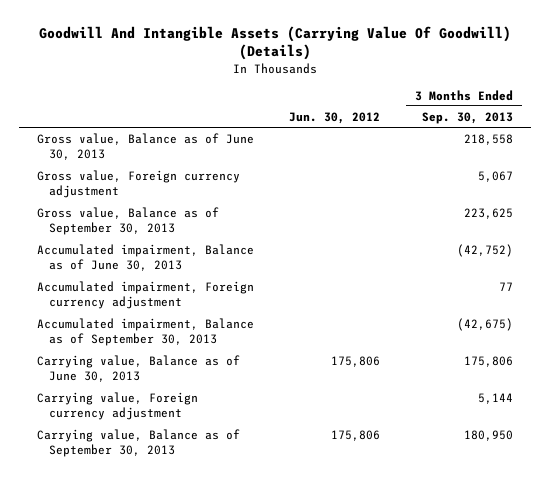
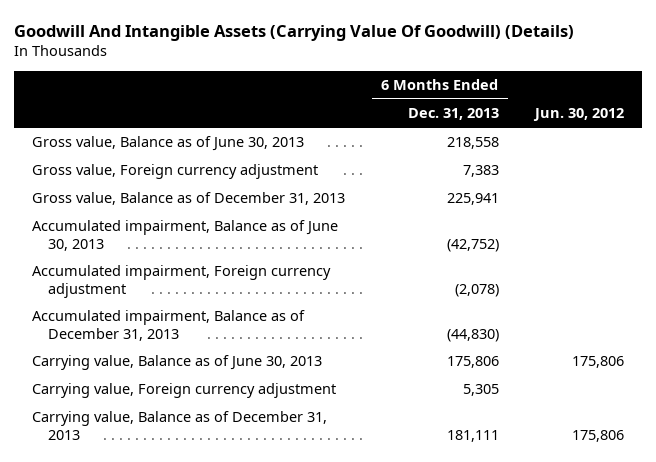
- | Jun. 30, 2012 | 3 Months Ended Sep. 30, 2013
+ | 6 Months Ended Dec. 31, 2013 | Jun. 30, 2012
- Gross value, Balance as of September 30, 2013 | | 223,625
+ Gross value, Balance as of December 31, 2013 | 225,941 |
- Accumulated impairment, Balance as of September 30, 2013 | | (42,675)
+ Accumulated impairment, Balance as of December 31, 2013 | (44,830) |
- Carrying value, Balance as of September 30, 2013 | 175,806 | 180,950
+ Carrying value, Balance as of December 31, 2013 | 181,111 | 175,806

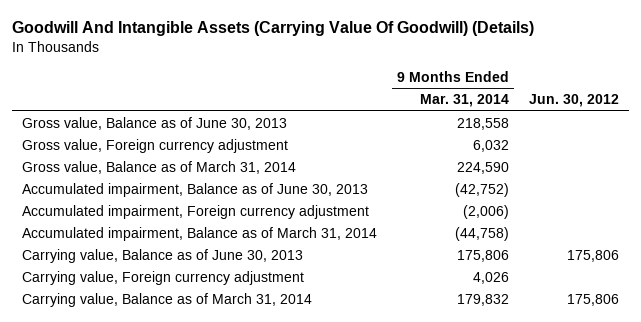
- | 6 Months Ended Dec. 31, 2013 | Jun. 30, 2012
+ | 9 Months Ended Mar. 31, 2014 | Jun. 30, 2012
- Gross value, Balance as of December 31, 2013 | 225,941 |
+ Gross value, Balance as of March 31, 2014 | 224,590 |
- Accumulated impairment, Balance as of December 31, 2013 | (44,830) |
+ Accumulated impairment, Balance as of March 31, 2014 | (44,758) |
- Carrying value, Balance as of December 31, 2013 | 181,111 | 175,806
+ Carrying value, Balance as of March 31, 2014 | 179,832 | 175,806

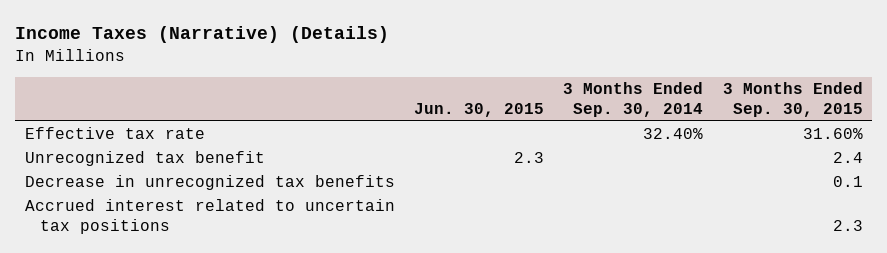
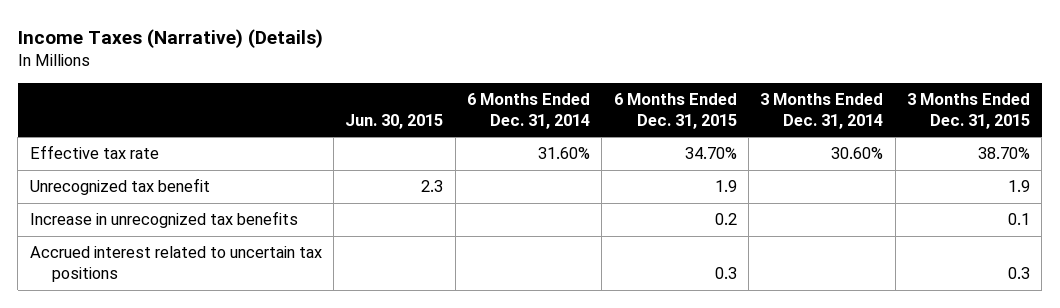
- | Jun. 30, 2015 | 3 Months Ended Sep. 30, 2014 | 3 Months Ended Sep. 30, 2015
+ | Jun. 30, 2015 | 6 Months Ended Dec. 31, 2014 | 6 Months Ended Dec. 31, 2015 | 3 Months Ended Dec. 31, 2014 | 3 Months Ended Dec. 31, 2015
- Decrease in unrecognized tax benefits | | | 0.1
+ Increase in unrecognized tax benefits | | | 0.2 | | 0.1

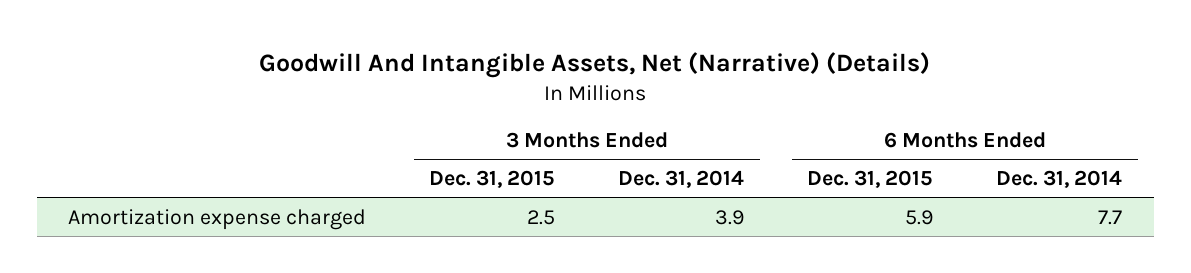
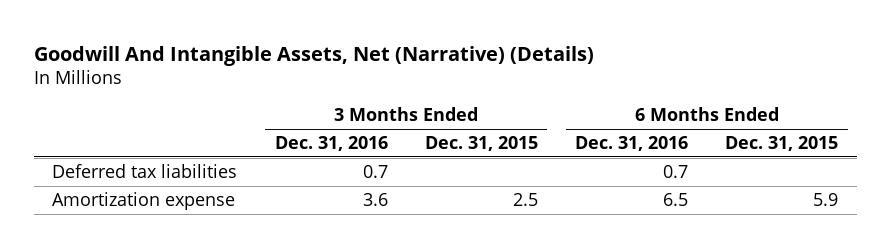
- | 3 Months Ended Dec. 31, 2015 | 3 Months Ended Dec. 31, 2014 | 6 Months Ended Dec. 31, 2015 | 6 Months Ended Dec. 31, 2014
+ | 3 Months Ended Dec. 31, 2016 | 3 Months Ended Dec. 31, 2015 | 6 Months Ended Dec. 31, 2016 | 6 Months Ended Dec. 31, 2015
- Amortization expense charged | 2.5 | 3.9 | 5.9 | 7.7
+ Deferred tax liabilities | 0.7 | | 0.7 |
+ Amortization expense | 3.6 | 2.5 | 6.5 | 5.9

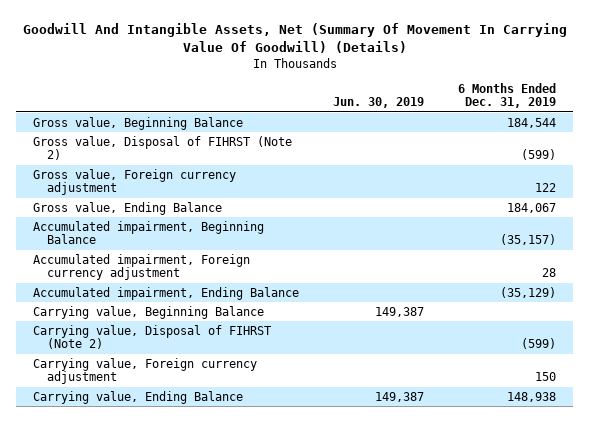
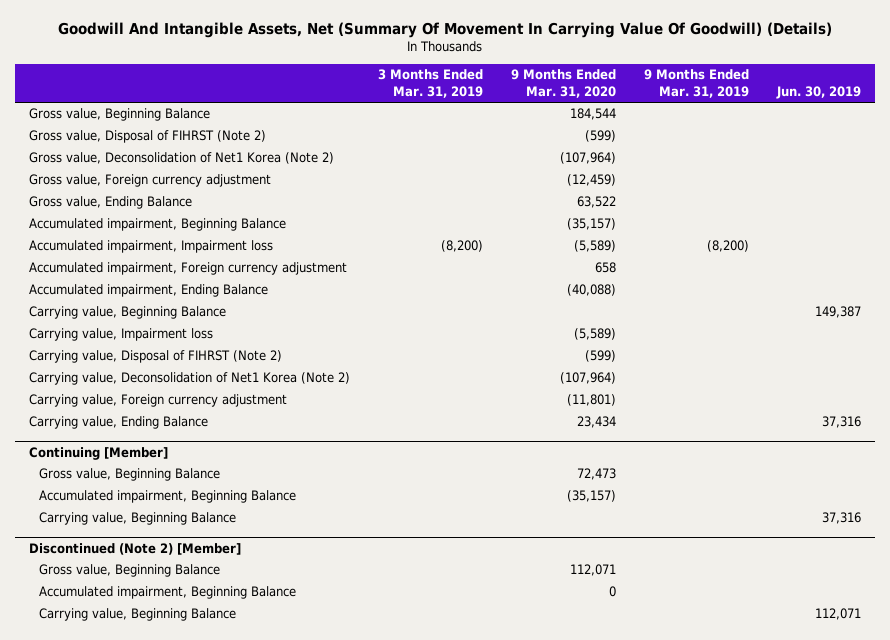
- | Jun. 30, 2019 | 6 Months Ended Dec. 31, 2019
+ | 3 Months Ended Mar. 31, 2019 | 9 Months Ended Mar. 31, 2020 | 9 Months Ended Mar. 31, 2019 | Jun. 30, 2019
+ Gross value, Deconsolidation of Net1 Korea (Note 2) | | (107,964) | |
+ Accumulated impairment, Impairment loss | (8,200) | (5,589) | (8,200) |
+ Carrying value, Impairment loss | | (5,589) | |
+ Carrying value, Deconsolidation of Net1 Korea (Note 2) | | (107,964) | |
- Carrying value, Ending Balance | 149,387 | 148,938
+ Carrying value, Ending Balance | | 23,434 | | 37,316
+ Continuing [Member]
+ Gross value, Beginning Balance | | 72,473 | |
+ Accumulated impairment, Beginning Balance | | (35,157) | |
+ Carrying value, Beginning Balance | | | | 37,316
+ Discontinued (Note 2) [Member]
+ Gross value, Beginning Balance | | 112,071 | |
+ Accumulated impairment, Beginning Balance | | 0 | |
+ Carrying value, Beginning Balance | | | | 112,071

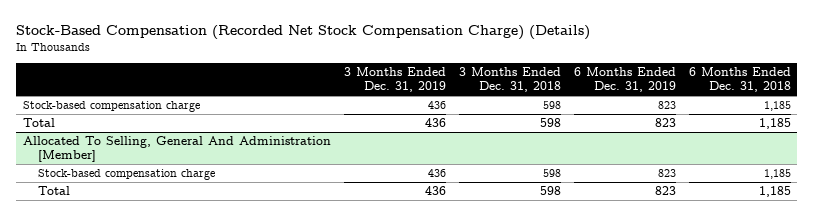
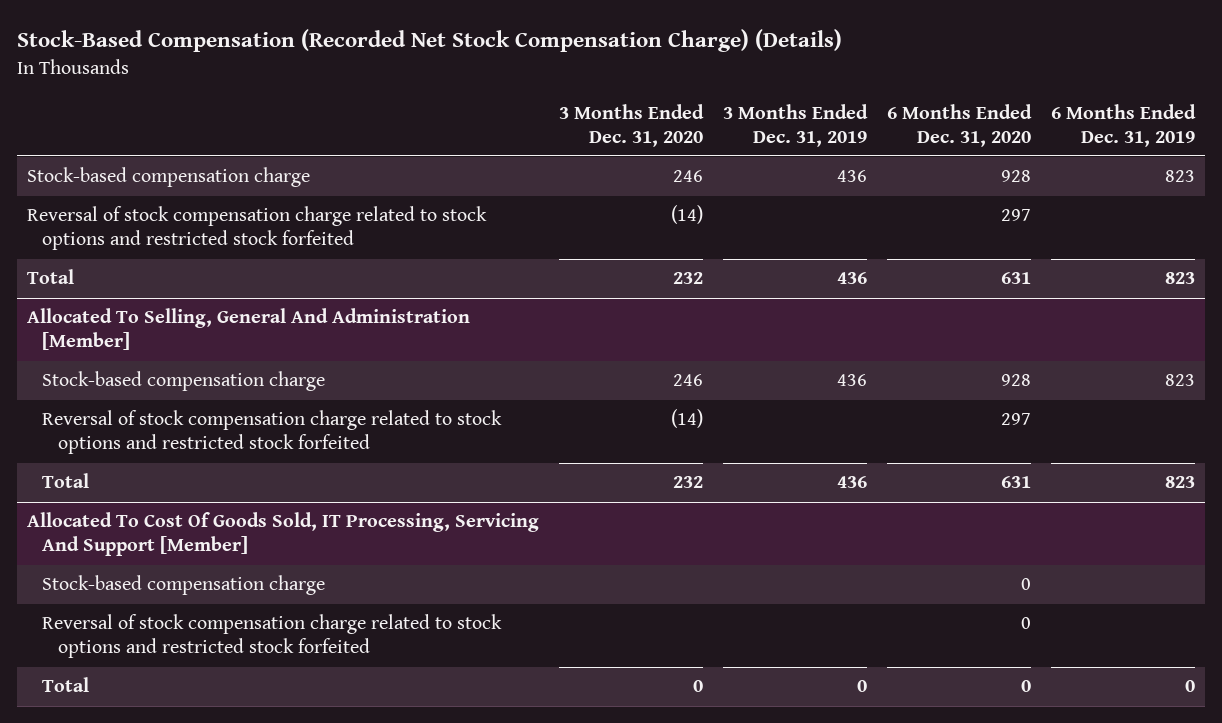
- | 3 Months Ended Dec. 31, 2019 | 3 Months Ended Dec. 31, 2018 | 6 Months Ended Dec. 31, 2019 | 6 Months Ended Dec. 31, 2018
+ | 3 Months Ended Dec. 31, 2020 | 3 Months Ended Dec. 31, 2019 | 6 Months Ended Dec. 31, 2020 | 6 Months Ended Dec. 31, 2019
+ Reversal of stock compensation charge related to stock options and restricted stock forfeited | (14) | | 297 |
@ Allocated To Selling, General And Administration [Member]
+ Reversal of stock compensation charge related to stock options and restricted stock forfeited | (14) | | 297 |
+ Allocated To Cost Of Goods Sold, IT Processing, Servicing And Support [Member]
+ Stock-based compensation charge | | | 0 |
+ Reversal of stock compensation charge related to stock options and restricted stock forfeited | | | 0 |
+ Total | 0 | 0 | 0 | 0

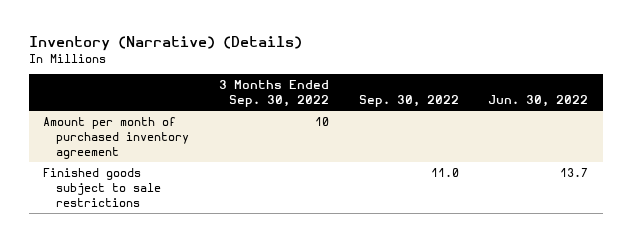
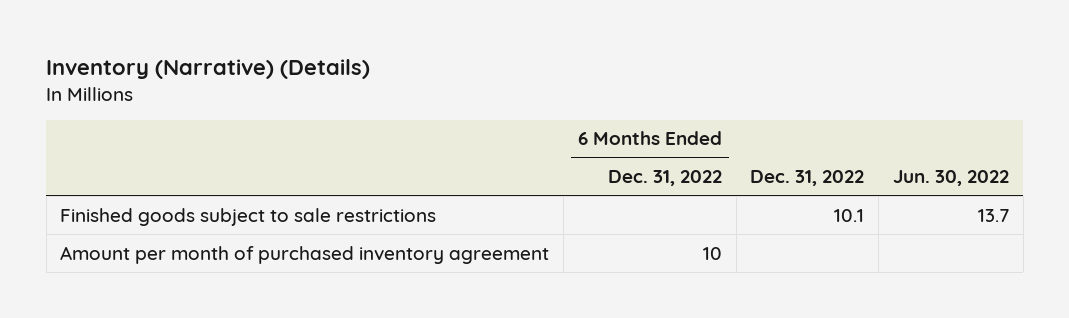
- | 3 Months Ended Sep. 30, 2022 | Sep. 30, 2022 | Jun. 30, 2022
+ | 6 Months Ended Dec. 31, 2022 | Dec. 31, 2022 | Jun. 30, 2022
moved down: Amount per month of purchased inventory agreement | 10 | |

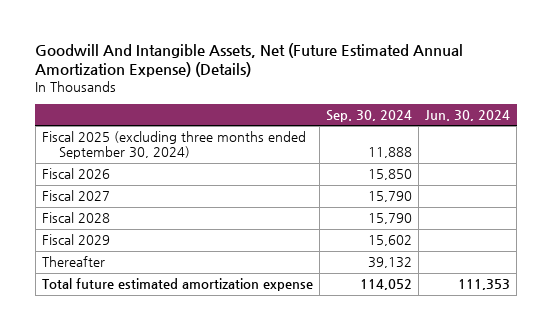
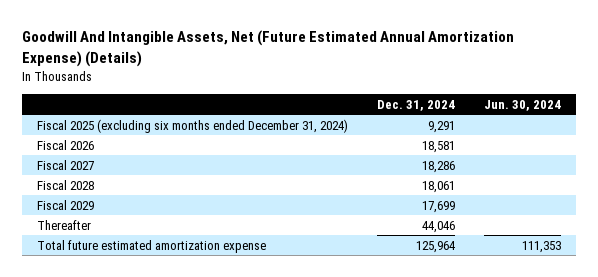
- | Sep. 30, 2024 | Jun. 30, 2024
+ | Dec. 31, 2024 | Jun. 30, 2024
- Fiscal 2025 (excluding three months ended September 30, 2024) | 11,888 |
+ Fiscal 2025 (excluding six months ended December 31, 2024) | 9,291 |

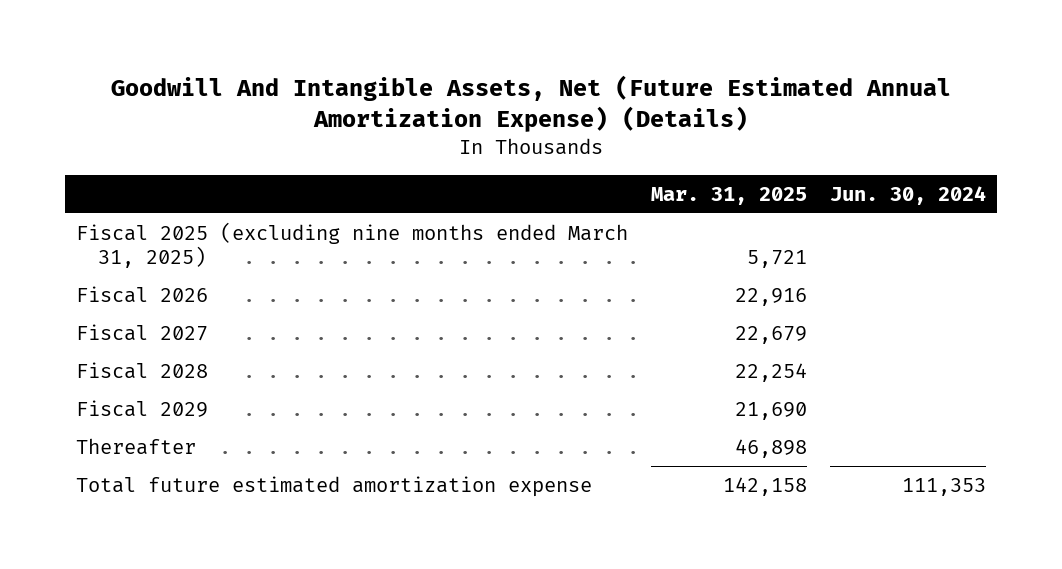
- | Dec. 31, 2024 | Jun. 30, 2024
+ | Mar. 31, 2025 | Jun. 30, 2024
- Fiscal 2025 (excluding six months ended December 31, 2024) | 9,291 |
+ Fiscal 2025 (excluding nine months ended March 31, 2025) | 5,721 |

